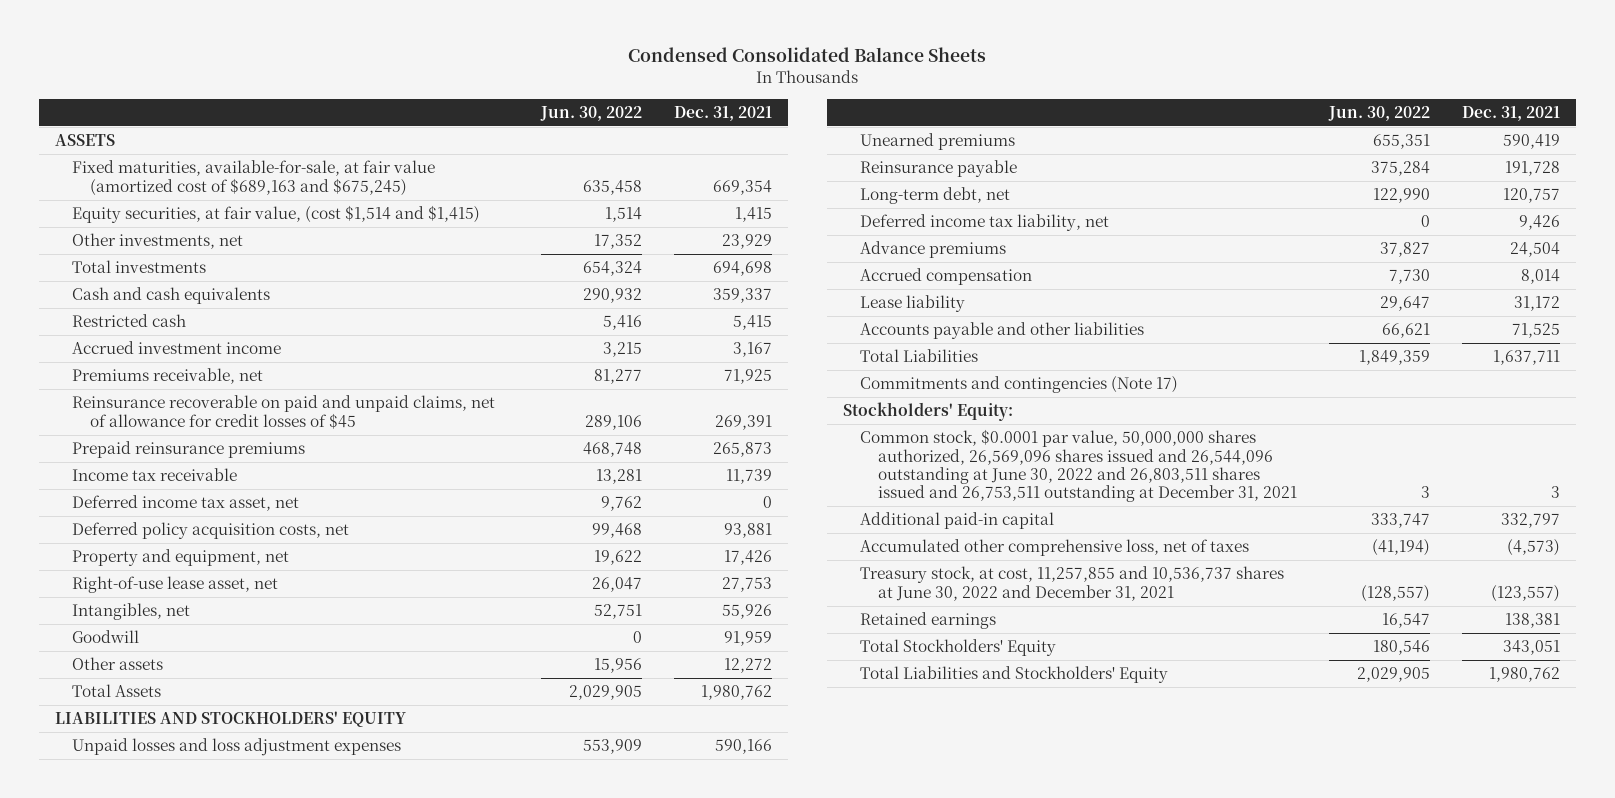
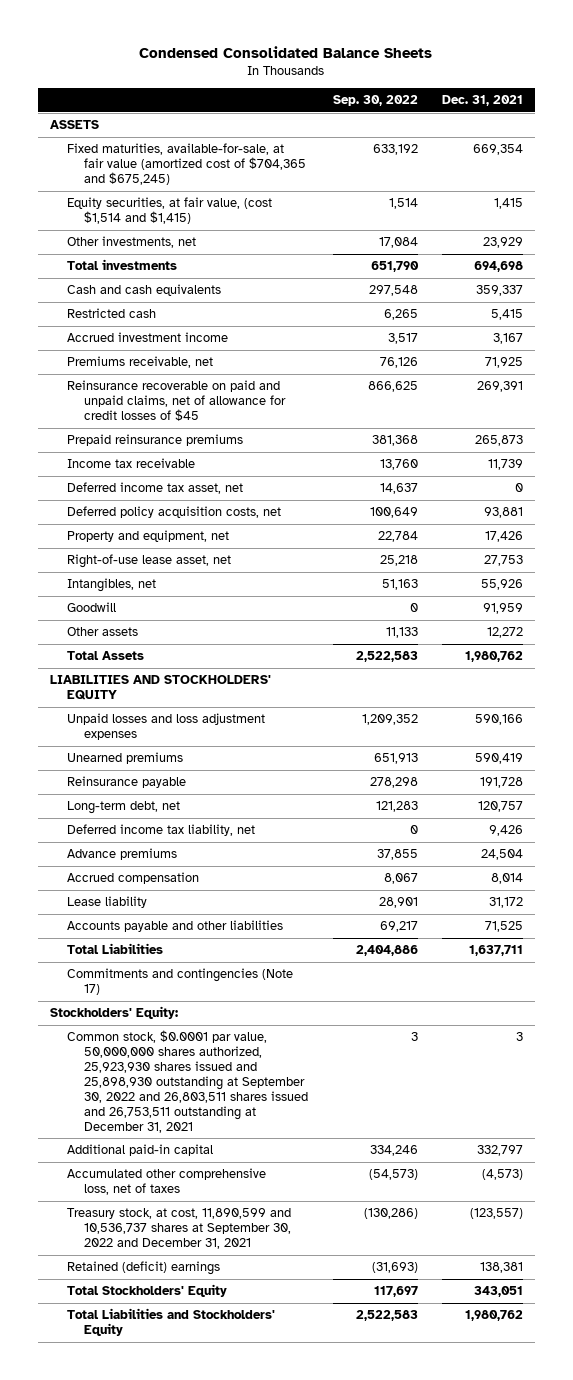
- | Jun. 30, 2022 | Dec. 31, 2021
+ | Sep. 30, 2022 | Dec. 31, 2021
- Fixed maturities, available-for-sale, at fair value (amortized cost of $689,163 and $675,245) | 635,458 | 669,354
+ Fixed maturities, available-for-sale, at fair value (amortized cost of $704,365 and $675,245) | 633,192 | 669,354
- Common stock, $0.0001 par value, 50,000,000 shares authorized, 26,569,096 shares issued and 26,544,096 outstanding at June 30, 2022 and 26,803,511 shares issued and 26,753,511 outstanding at December 31, 2021 | 3 | 3
+ Common stock, $0.0001 par value, 50,000,000 shares authorized, 25,923,930 shares issued and 25,898,930 outstanding at September 30, 2022 and 26,803,511 shares issued and 26,753,511 outstanding at December 31, 2021 | 3 | 3
- Treasury stock, at cost, 11,257,855 and 10,536,737 shares at June 30, 2022 and December 31, 2021 | (128,557) | (123,557)
- Retained earnings | 16,547 | 138,381
+ Treasury stock, at cost, 11,890,599 and 10,536,737 shares at September 30, 2022 and December 31, 2021 | (130,286) | (123,557)
+ Retained (deficit) earnings | (31,693) | 138,381

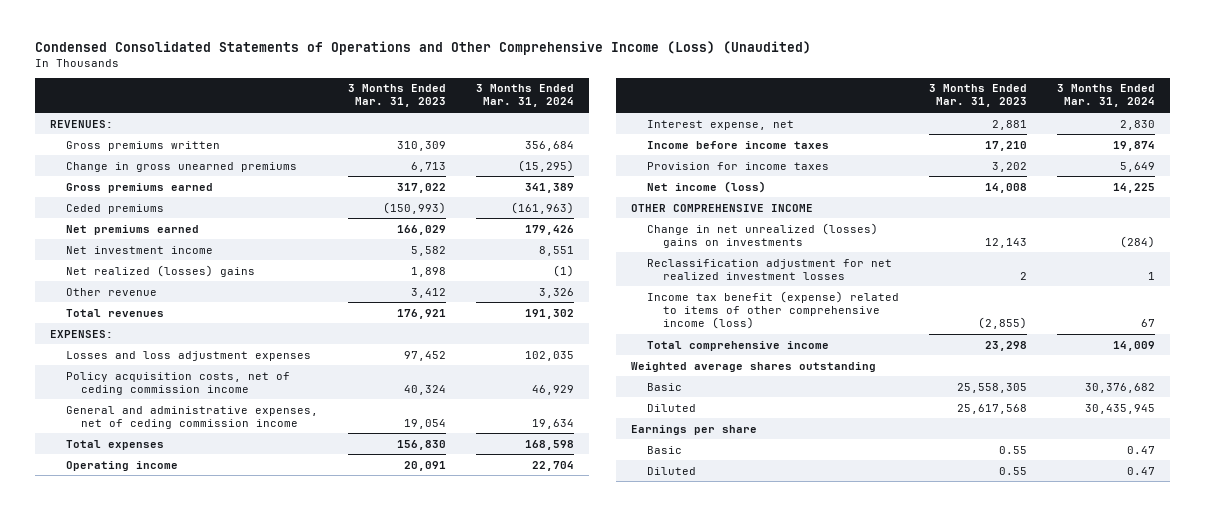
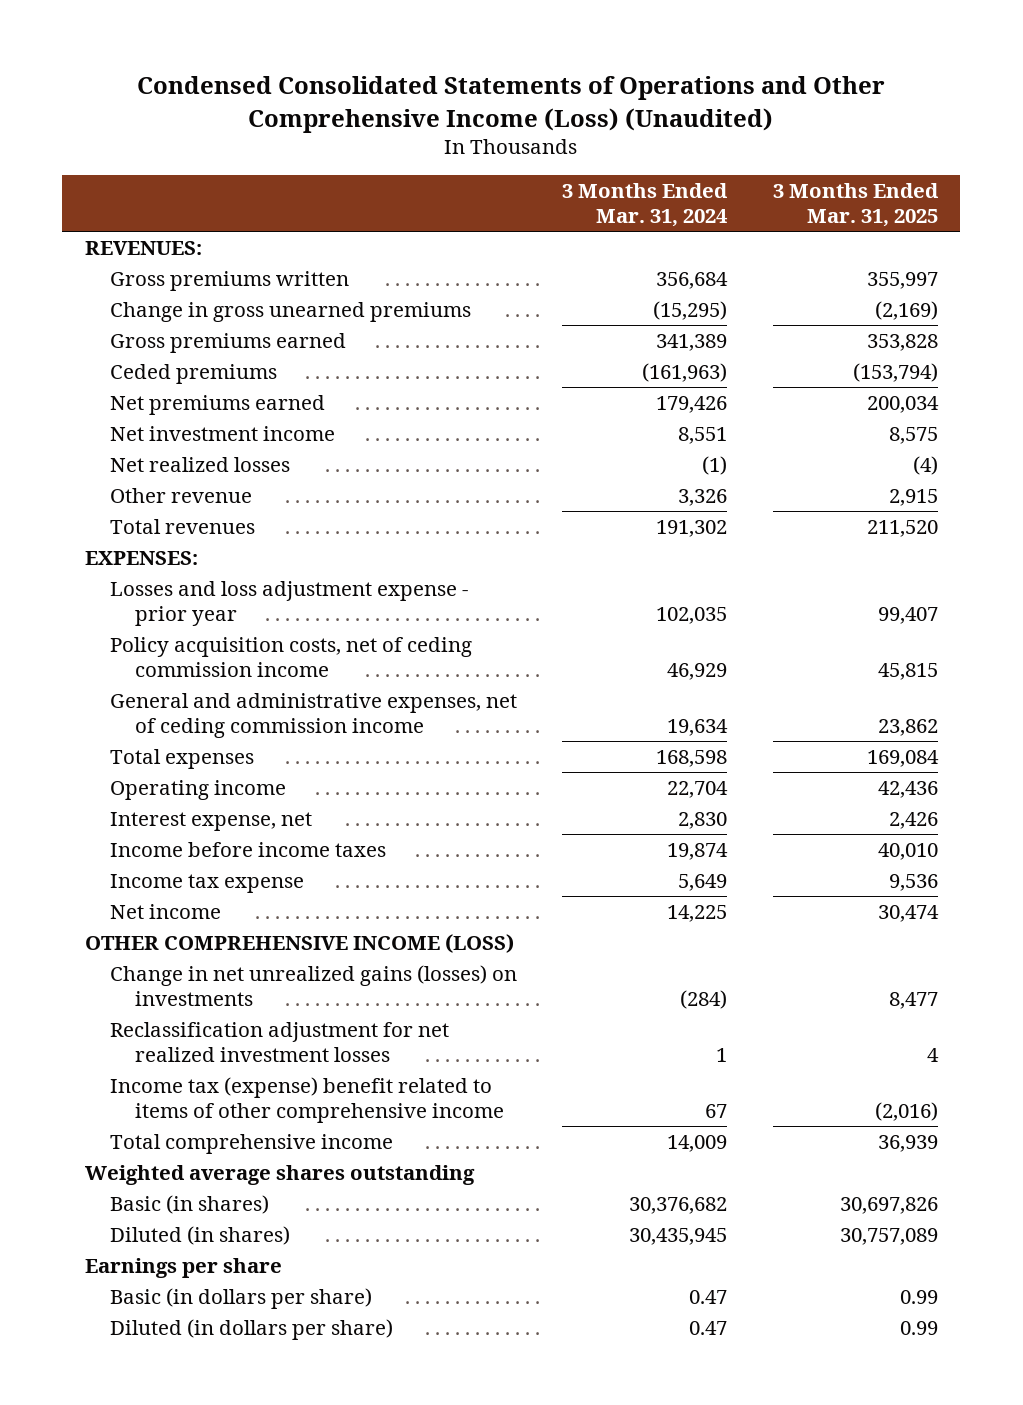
- | 3 Months Ended Mar. 31, 2023 | 3 Months Ended Mar. 31, 2024
+ | 3 Months Ended Mar. 31, 2024 | 3 Months Ended Mar. 31, 2025
- Net realized (losses) gains | 1,898 | (1)
+ Net realized losses | (1) | (4)
- Losses and loss adjustment expenses | 97,452 | 102,035
+ Losses and loss adjustment expense - prior year | 102,035 | 99,407
- Provision for income taxes | 3,202 | 5,649
- Net income (loss) | 14,008 | 14,225
- OTHER COMPREHENSIVE INCOME
- Change in net unrealized (losses) gains on investments | 12,143 | (284)
+ Income tax expense | 5,649 | 9,536
+ Net income | 14,225 | 30,474
+ OTHER COMPREHENSIVE INCOME (LOSS)
+ Change in net unrealized gains (losses) on investments | (284) | 8,477
- Income tax benefit (expense) related to items of other comprehensive income (loss) | (2,855) | 67
+ Income tax (expense) benefit related to items of other comprehensive income | 67 | (2,016)
- Basic | 25,558,305 | 30,376,682
- Diluted | 25,617,568 | 30,435,945
+ Basic (in shares) | 30,376,682 | 30,697,826
+ Diluted (in shares) | 30,435,945 | 30,757,089
- Basic | 0.55 | 0.47
- Diluted | 0.55 | 0.47
+ Basic (in dollars per share) | 0.47 | 0.99
+ Diluted (in dollars per share) | 0.47 | 0.99

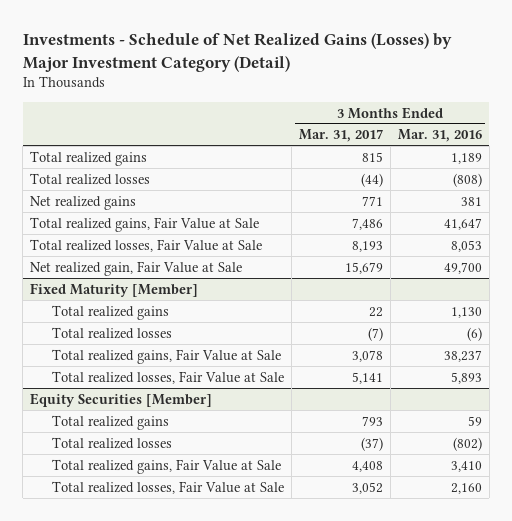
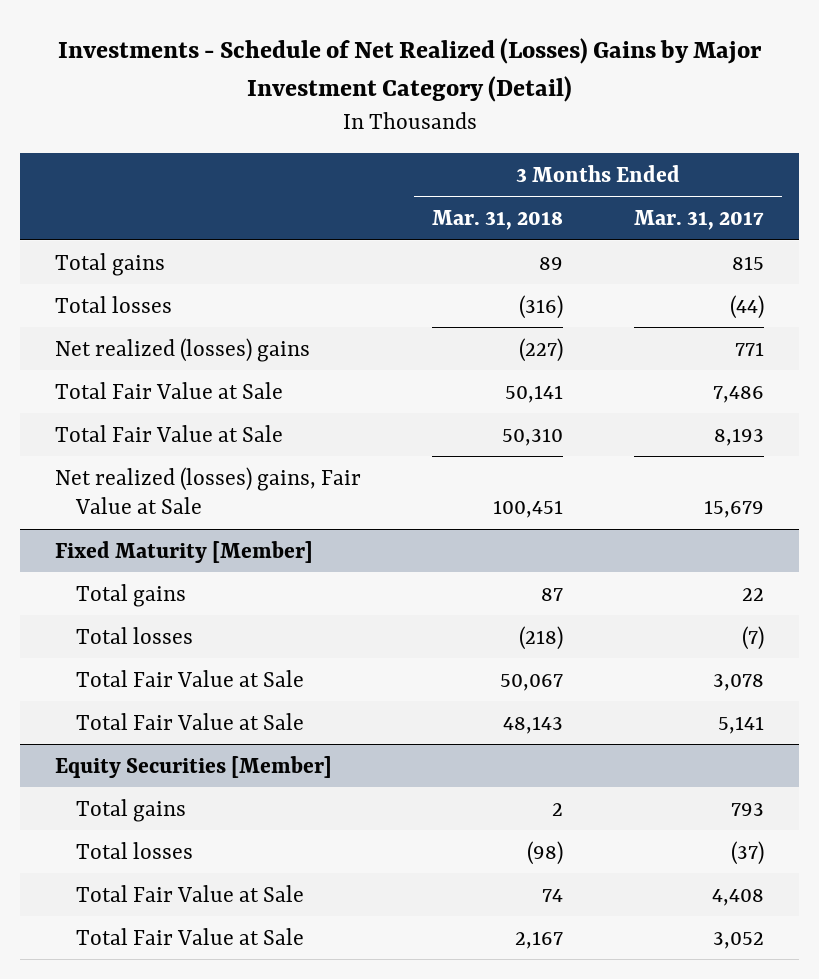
- Investments - Schedule of Net Realized Gains (Losses) by Major Investment Category (Detail)
+ Investments - Schedule of Net Realized (Losses) Gains by Major Investment Category (Detail)
- | 3 Months Ended Mar. 31, 2017 | 3 Months Ended Mar. 31, 2016
+ | 3 Months Ended Mar. 31, 2018 | 3 Months Ended Mar. 31, 2017
- Total realized gains | 815 | 1,189
- Total realized losses | (44) | (808)
- Net realized gains | 771 | 381
- Total realized gains, Fair Value at Sale | 7,486 | 41,647
- Total realized losses, Fair Value at Sale | 8,193 | 8,053
- Net realized gain, Fair Value at Sale | 15,679 | 49,700
+ Total gains | 89 | 815
+ Total losses | (316) | (44)
+ Net realized (losses) gains | (227) | 771
+ Total Fair Value at Sale | 50,141 | 7,486
+ Total Fair Value at Sale | 50,310 | 8,193
+ Net realized (losses) gains, Fair Value at Sale | 100,451 | 15,679
@ Fixed Maturity [Member]
- Total realized gains | 22 | 1,130
- Total realized losses | (7) | (6)
- Total realized gains, Fair Value at Sale | 3,078 | 38,237
- Total realized losses, Fair Value at Sale | 5,141 | 5,893
+ Total gains | 87 | 22
+ Total losses | (218) | (7)
+ Total Fair Value at Sale | 50,067 | 3,078
+ Total Fair Value at Sale | 48,143 | 5,141
@ Equity Securities [Member]
- Total realized gains | 793 | 59
- Total realized losses | (37) | (802)
- Total realized gains, Fair Value at Sale | 4,408 | 3,410
- Total realized losses, Fair Value at Sale | 3,052 | 2,160
+ Total gains | 2 | 793
+ Total losses | (98) | (37)
+ Total Fair Value at Sale | 74 | 4,408
+ Total Fair Value at Sale | 2,167 | 3,052

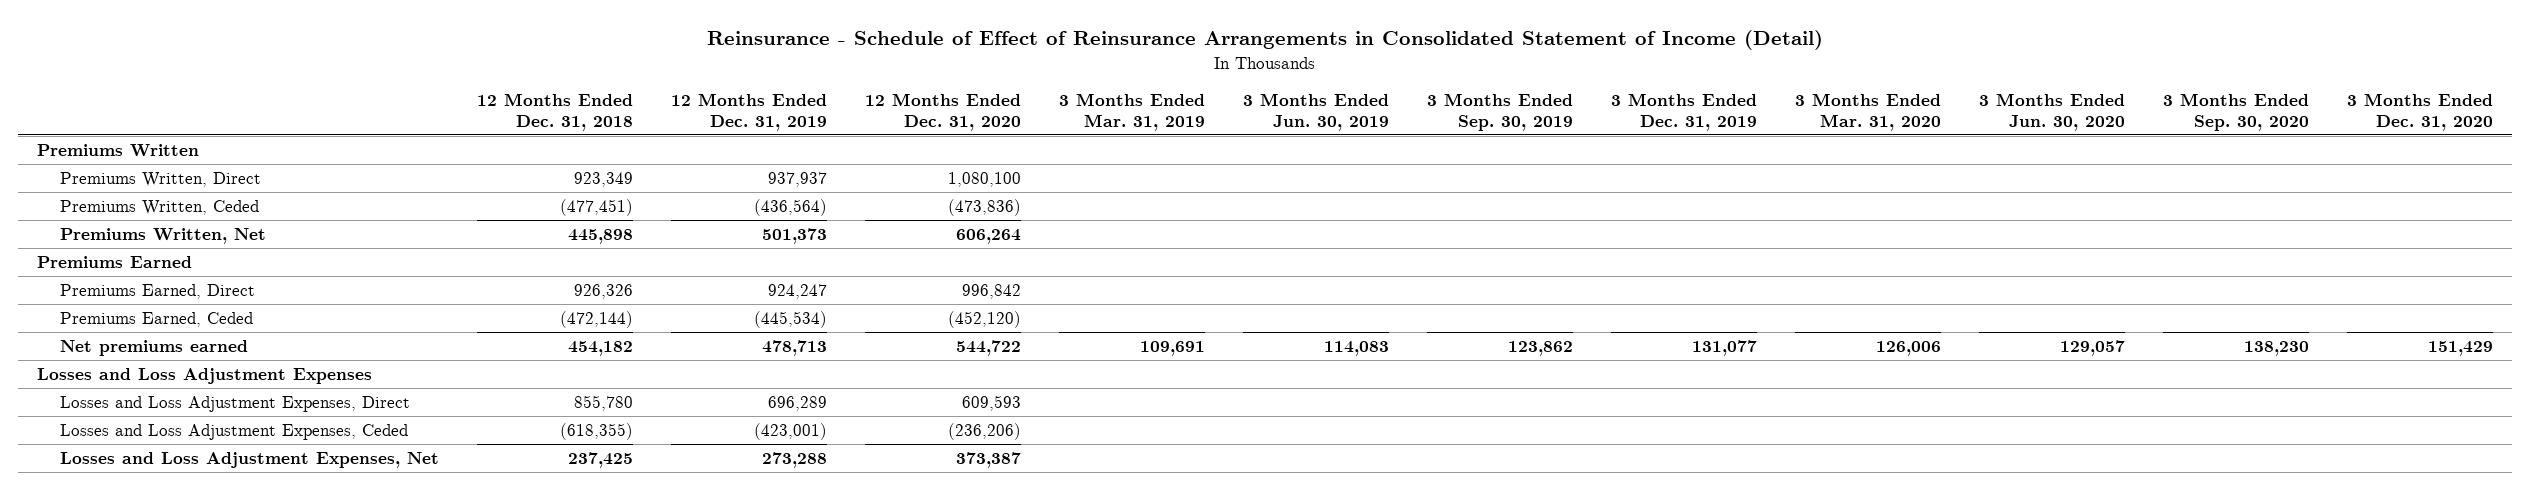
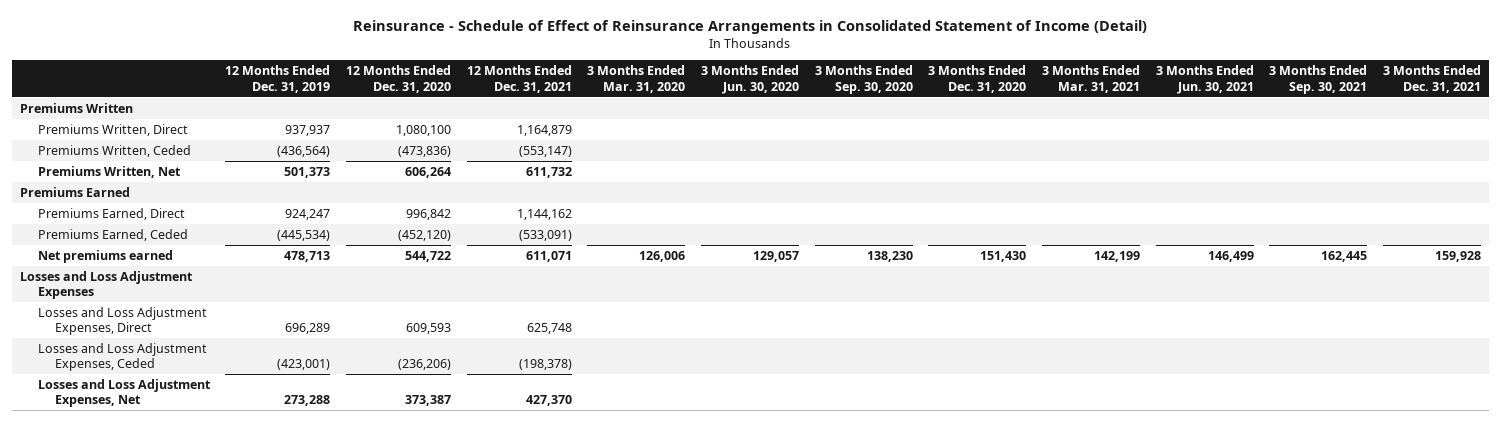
- | 12 Months Ended Dec. 31, 2018 | 12 Months Ended Dec. 31, 2019 | 12 Months Ended Dec. 31, 2020 | 3 Months Ended Mar. 31, 2019 | 3 Months Ended Jun. 30, 2019 | 3 Months Ended Sep. 30, 2019 | 3 Months Ended Dec. 31, 2019 | 3 Months Ended Mar. 31, 2020 | 3 Months Ended Jun. 30, 2020 | 3 Months Ended Sep. 30, 2020 | 3 Months Ended Dec. 31, 2020
+ | 12 Months Ended Dec. 31, 2019 | 12 Months Ended Dec. 31, 2020 | 12 Months Ended Dec. 31, 2021 | 3 Months Ended Mar. 31, 2020 | 3 Months Ended Jun. 30, 2020 | 3 Months Ended Sep. 30, 2020 | 3 Months Ended Dec. 31, 2020 | 3 Months Ended Mar. 31, 2021 | 3 Months Ended Jun. 30, 2021 | 3 Months Ended Sep. 30, 2021 | 3 Months Ended Dec. 31, 2021
- Net premiums earned | 454,182 | 478,713 | 544,722 | 109,691 | 114,083 | 123,862 | 131,077 | 126,006 | 129,057 | 138,230 | 151,429
+ Net premiums earned | 478,713 | 544,722 | 611,071 | 126,006 | 129,057 | 138,230 | 151,430 | 142,199 | 146,499 | 162,445 | 159,928

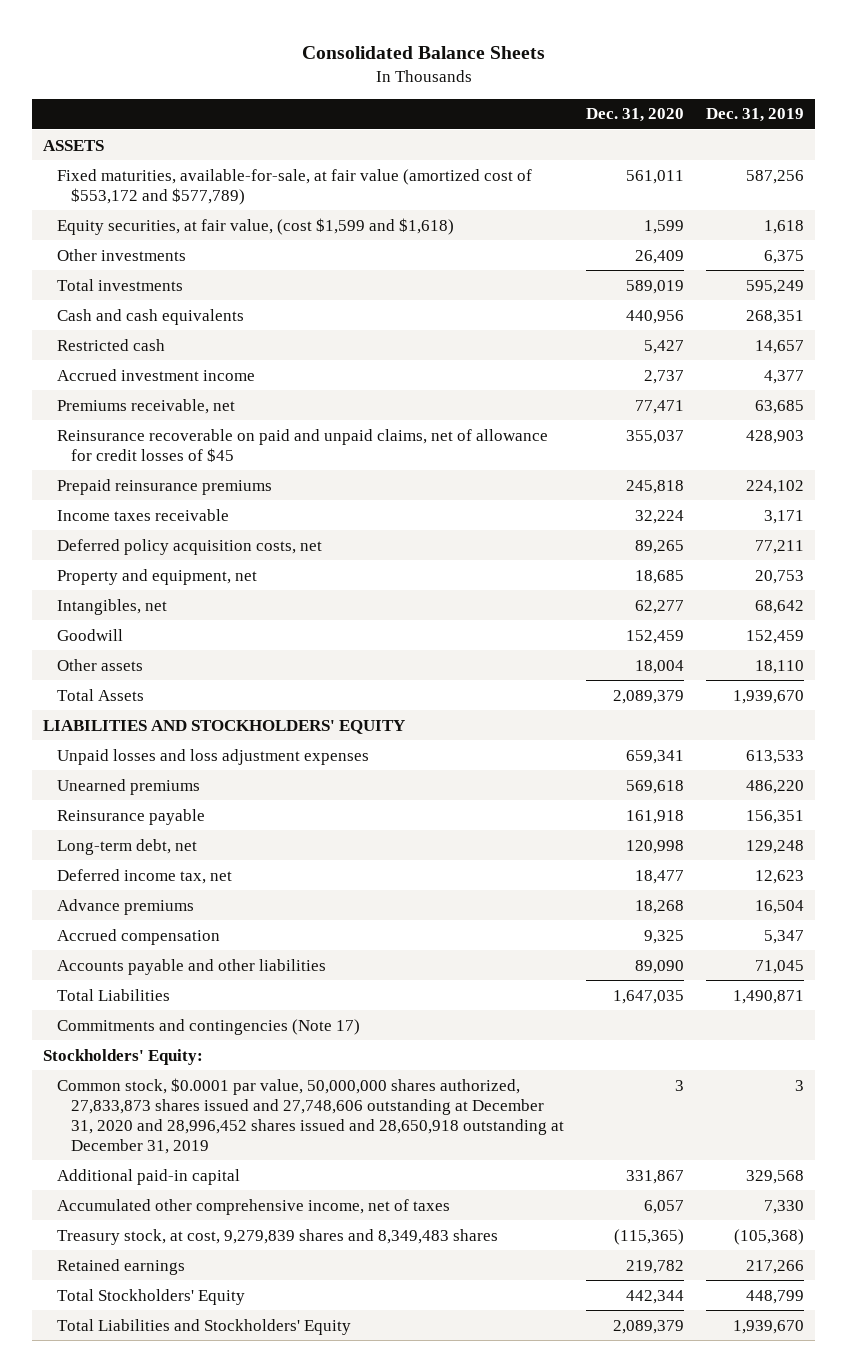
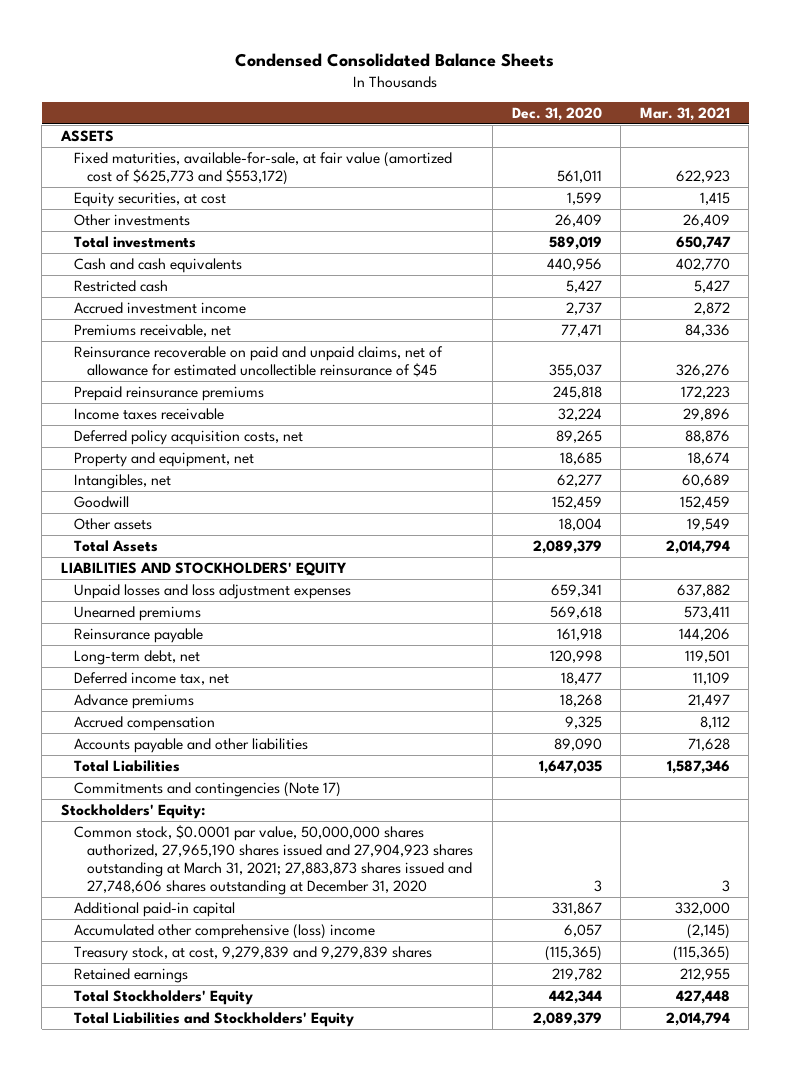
- Consolidated Balance Sheets
+ Condensed Consolidated Balance Sheets
- | Dec. 31, 2020 | Dec. 31, 2019
+ | Dec. 31, 2020 | Mar. 31, 2021
- Fixed maturities, available-for-sale, at fair value (amortized cost of $553,172 and $577,789) | 561,011 | 587,256
- Equity securities, at fair value, (cost $1,599 and $1,618) | 1,599 | 1,618
+ Fixed maturities, available-for-sale, at fair value (amortized cost of $625,773 and $553,172) | 561,011 | 622,923
+ Equity securities, at cost | 1,599 | 1,415
- Reinsurance recoverable on paid and unpaid claims, net of allowance for credit losses of $45 | 355,037 | 428,903
+ Reinsurance recoverable on paid and unpaid claims, net of allowance for estimated uncollectible reinsurance of $45 | 355,037 | 326,276
- Common stock, $0.0001 par value, 50,000,000 shares authorized, 27,833,873 shares issued and 27,748,606 outstanding at December 31, 2020 and 28,996,452 shares issued and 28,650,918 outstanding at December 31, 2019 | 3 | 3
+ Common stock, $0.0001 par value, 50,000,000 shares authorized, 27,965,190 shares issued and 27,904,923 shares outstanding at March 31, 2021; 27,883,873 shares issued and 27,748,606 shares outstanding at December 31, 2020 | 3 | 3
- Accumulated other comprehensive income, net of taxes | 6,057 | 7,330
- Treasury stock, at cost, 9,279,839 shares and 8,349,483 shares | (115,365) | (105,368)
+ Accumulated other comprehensive (loss) income | 6,057 | (2,145)
+ Treasury stock, at cost, 9,279,839 and 9,279,839 shares | (115,365) | (115,365)

